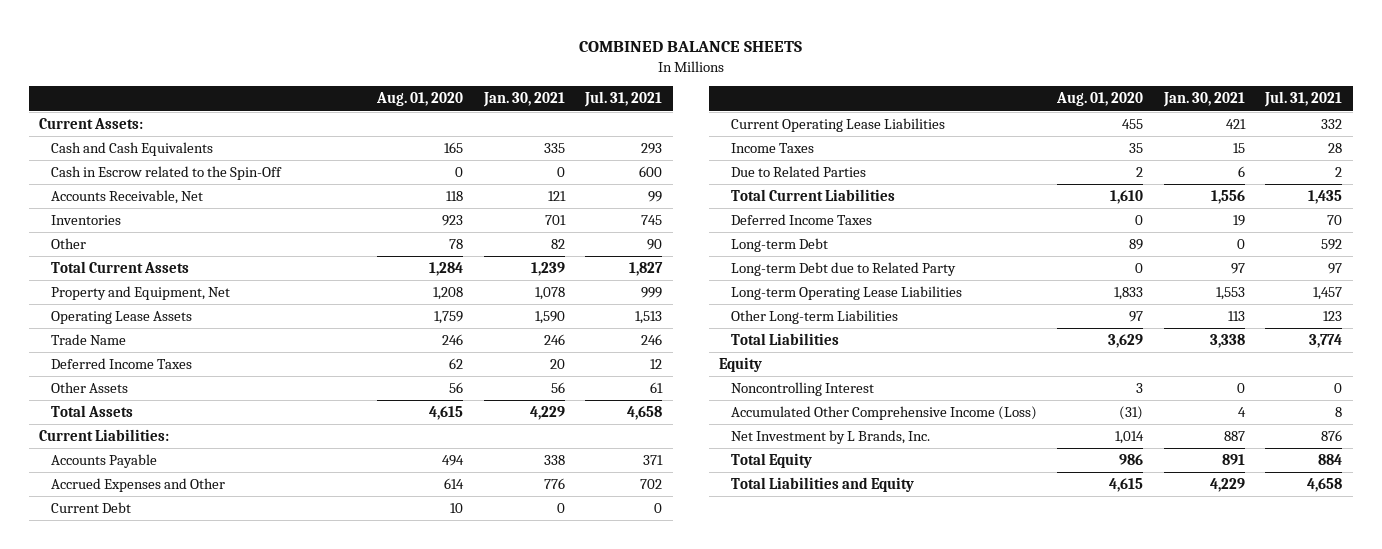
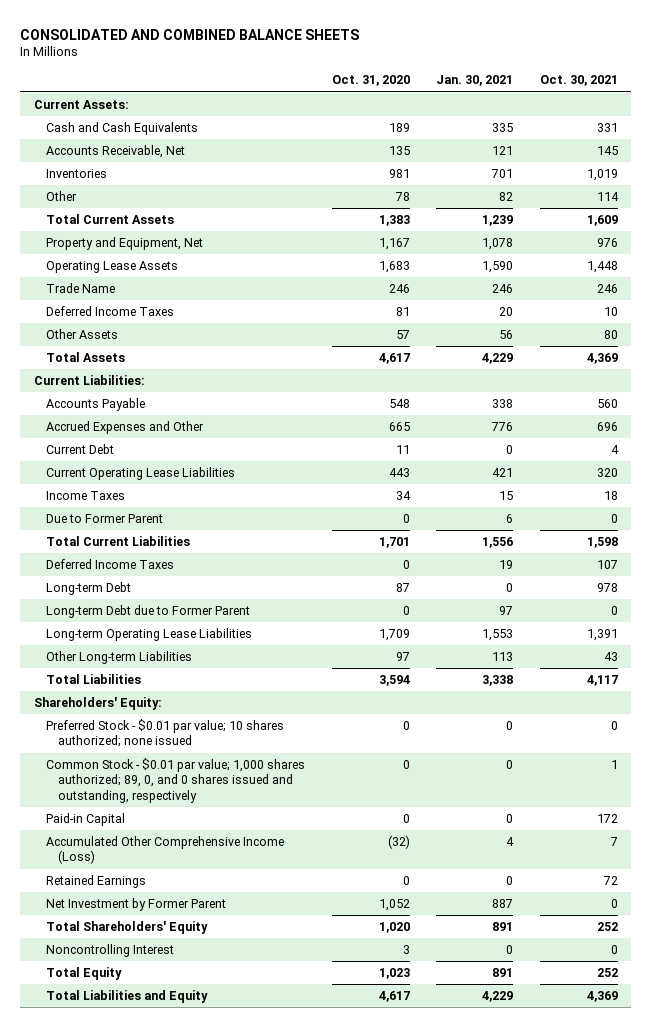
- COMBINED BALANCE SHEETS
+ CONSOLIDATED AND COMBINED BALANCE SHEETS
- | Aug. 01, 2020 | Jan. 30, 2021 | Jul. 31, 2021
+ | Oct. 31, 2020 | Jan. 30, 2021 | Oct. 30, 2021
- Cash in Escrow related to the Spin-Off | 0 | 0 | 600
- Due to Related Parties | 2 | 6 | 2
+ Due to Former Parent | 0 | 6 | 0
- Long-term Debt due to Related Party | 0 | 97 | 97
+ Long-term Debt due to Former Parent | 0 | 97 | 0
- Equity
+ Shareholders' Equity:
+ Preferred Stock - $0.01 par value; 10 shares authorized; none issued | 0 | 0 | 0
+ Common Stock - $0.01 par value; 1,000 shares authorized; 89, 0, and 0 shares issued and outstanding, respectively | 0 | 0 | 1
+ Paid-in Capital | 0 | 0 | 172
- Net Investment by L Brands, Inc. | 1,014 | 887 | 876
+ Retained Earnings | 0 | 0 | 72
+ Net Investment by Former Parent | 1,052 | 887 | 0
+ Total Shareholders' Equity | 1,020 | 891 | 252
moved down: Noncontrolling Interest | 3 | 0 | 0

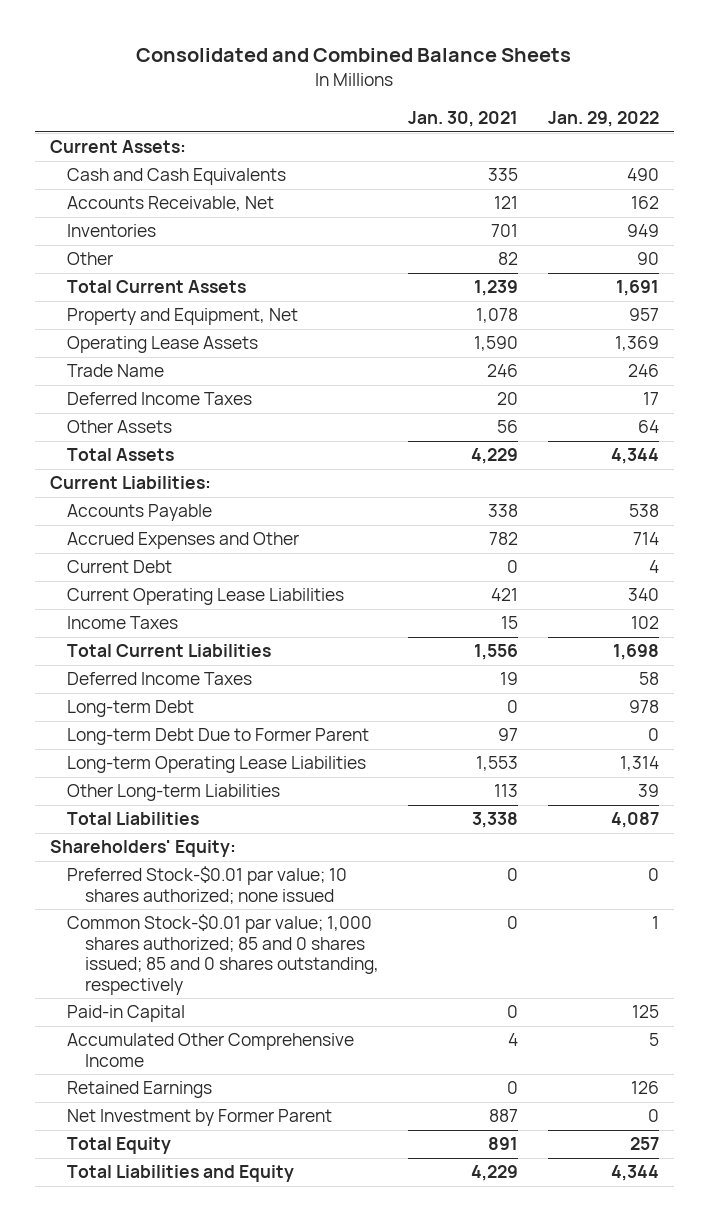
- CONSOLIDATED AND COMBINED BALANCE SHEETS
+ Consolidated and Combined Balance Sheets
- | Oct. 31, 2020 | Jan. 30, 2021 | Oct. 30, 2021
+ | Jan. 30, 2021 | Jan. 29, 2022
- Accrued Expenses and Other | 665 | 776 | 696
+ Accrued Expenses and Other | 782 | 714
- Due to Former Parent | 0 | 6 | 0
- Long-term Debt due to Former Parent | 0 | 97 | 0
+ Long-term Debt Due to Former Parent | 97 | 0
- Preferred Stock - $0.01 par value; 10 shares authorized; none issued | 0 | 0 | 0
- Common Stock - $0.01 par value; 1,000 shares authorized; 89, 0, and 0 shares issued and outstanding, respectively | 0 | 0 | 1
+ Preferred Stock-$0.01 par value; 10 shares authorized; none issued | 0 | 0
+ Common Stock-$0.01 par value; 1,000 shares authorized; 85 and 0 shares issued; 85 and 0 shares outstanding, respectively | 0 | 1
- Accumulated Other Comprehensive Income (Loss) | (32) | 4 | 7
+ Accumulated Other Comprehensive Income | 4 | 5
- Total Shareholders' Equity | 1,020 | 891 | 252
- Noncontrolling Interest | 3 | 0 | 0

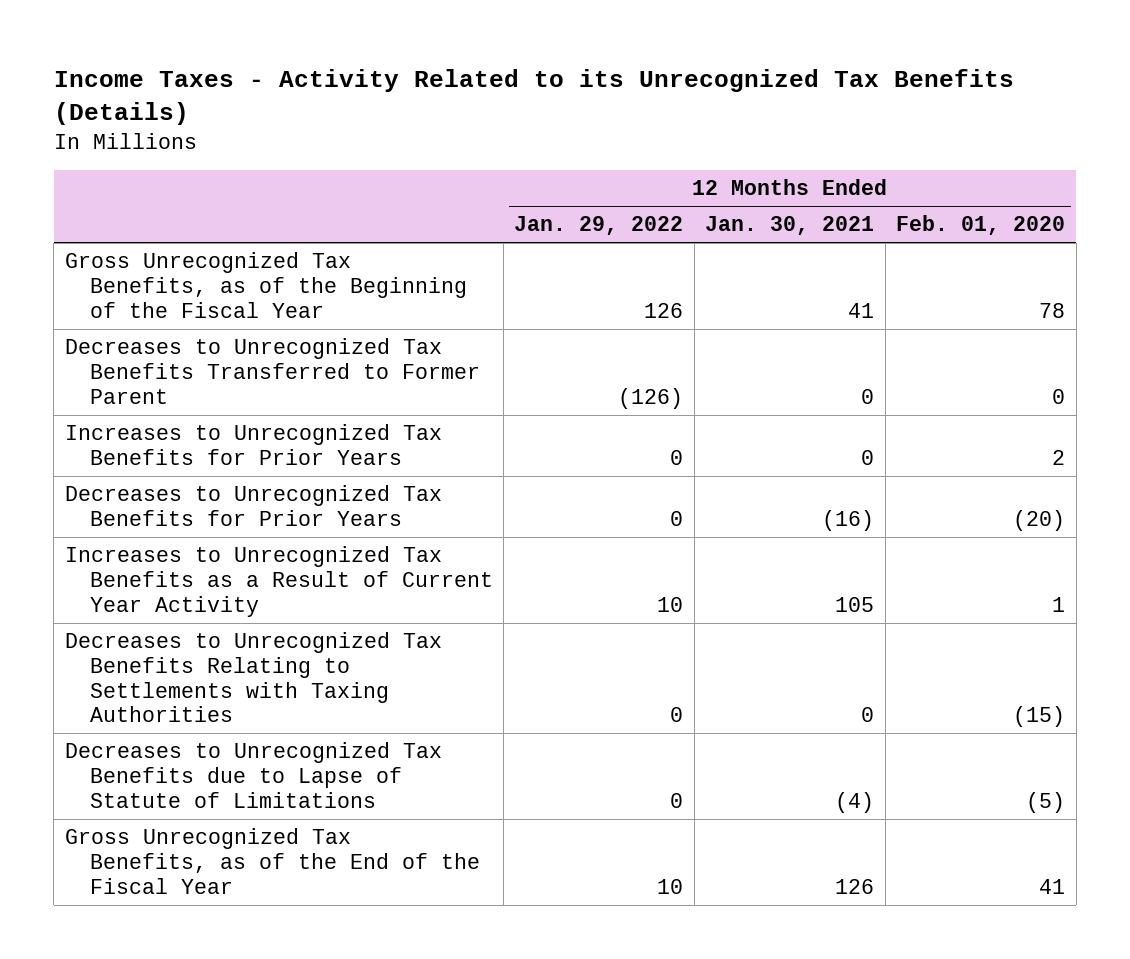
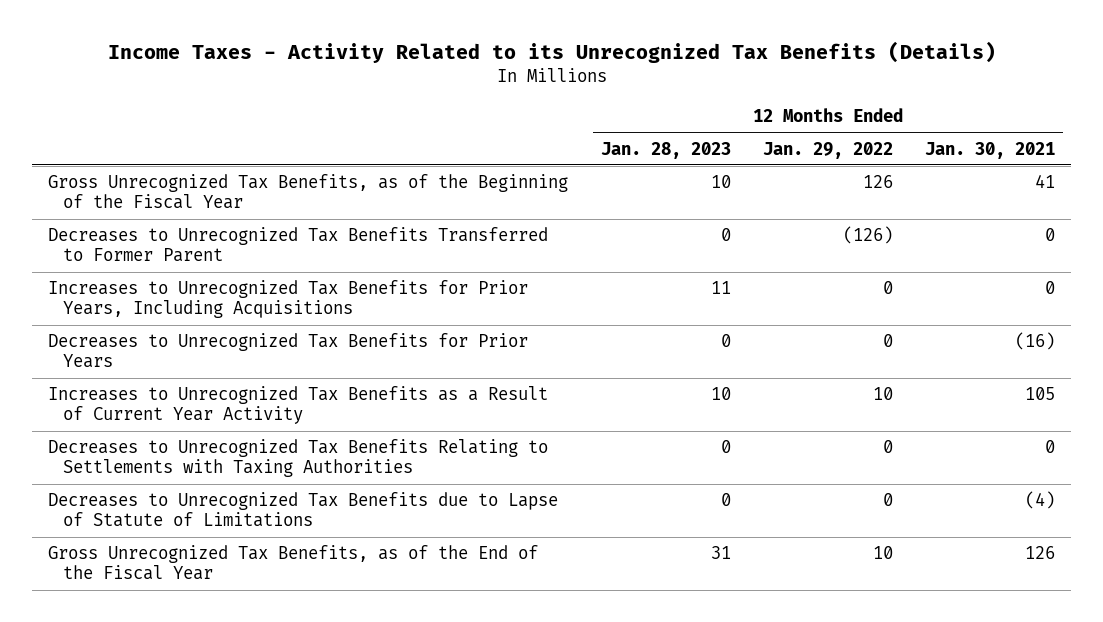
- | 12 Months Ended Jan. 29, 2022 | 12 Months Ended Jan. 30, 2021 | 12 Months Ended Feb. 01, 2020
+ | 12 Months Ended Jan. 28, 2023 | 12 Months Ended Jan. 29, 2022 | 12 Months Ended Jan. 30, 2021
- Increases to Unrecognized Tax Benefits for Prior Years | 0 | 0 | 2
+ Increases to Unrecognized Tax Benefits for Prior Years, Including Acquisitions | 11 | 0 | 0

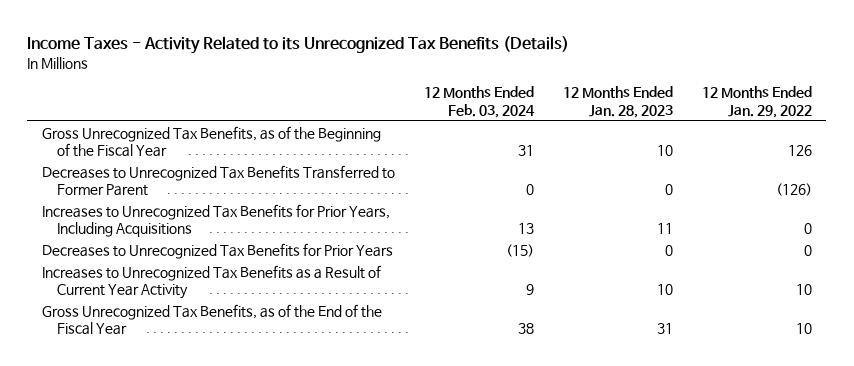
- | 12 Months Ended Jan. 28, 2023 | 12 Months Ended Jan. 29, 2022 | 12 Months Ended Jan. 30, 2021
+ | 12 Months Ended Feb. 03, 2024 | 12 Months Ended Jan. 28, 2023 | 12 Months Ended Jan. 29, 2022
- Decreases to Unrecognized Tax Benefits Relating to Settlements with Taxing Authorities | 0 | 0 | 0
- Decreases to Unrecognized Tax Benefits due to Lapse of Statute of Limitations | 0 | 0 | (4)

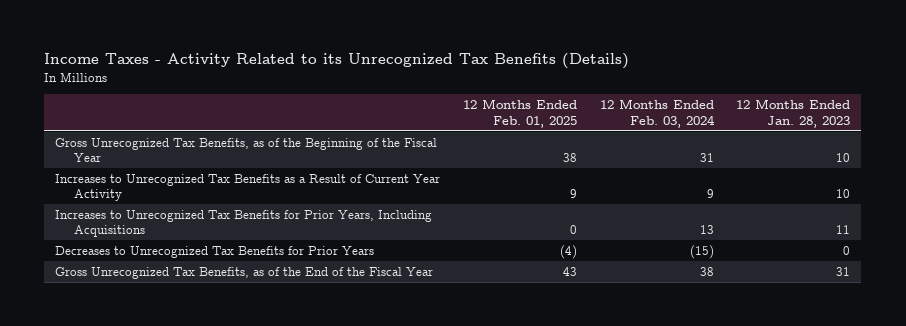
- | 12 Months Ended Feb. 03, 2024 | 12 Months Ended Jan. 28, 2023 | 12 Months Ended Jan. 29, 2022
+ | 12 Months Ended Feb. 01, 2025 | 12 Months Ended Feb. 03, 2024 | 12 Months Ended Jan. 28, 2023
- Decreases to Unrecognized Tax Benefits Transferred to Former Parent | 0 | 0 | (126)
moved up: Increases to Unrecognized Tax Benefits as a Result of Current Year Activity | 9 | 9 | 10

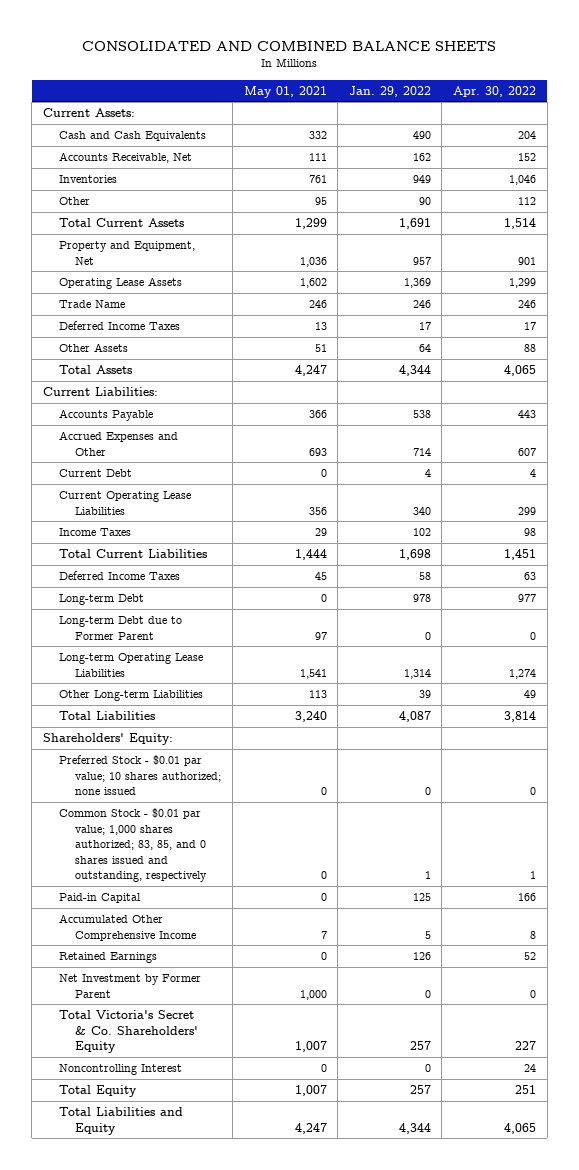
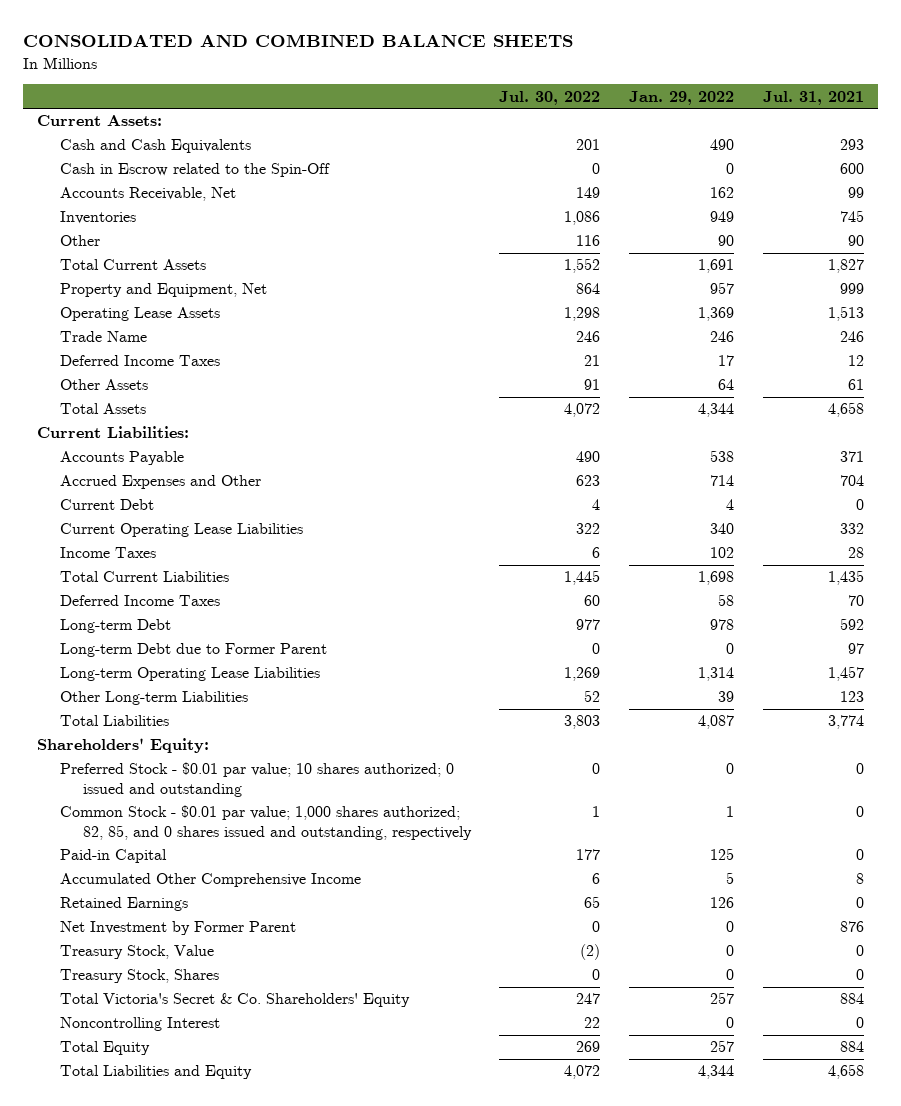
- | May 01, 2021 | Jan. 29, 2022 | Apr. 30, 2022
+ | Jul. 30, 2022 | Jan. 29, 2022 | Jul. 31, 2021
+ Cash in Escrow related to the Spin-Off | 0 | 0 | 600
- Preferred Stock - $0.01 par value; 10 shares authorized; none issued | 0 | 0 | 0
- Common Stock - $0.01 par value; 1,000 shares authorized; 83, 85, and 0 shares issued and outstanding, respectively | 0 | 1 | 1
+ Preferred Stock - $0.01 par value; 10 shares authorized; 0 issued and outstanding | 0 | 0 | 0
+ Common Stock - $0.01 par value; 1,000 shares authorized; 82, 85, and 0 shares issued and outstanding, respectively | 1 | 1 | 0
+ Treasury Stock, Value | (2) | 0 | 0
+ Treasury Stock, Shares | 0 | 0 | 0

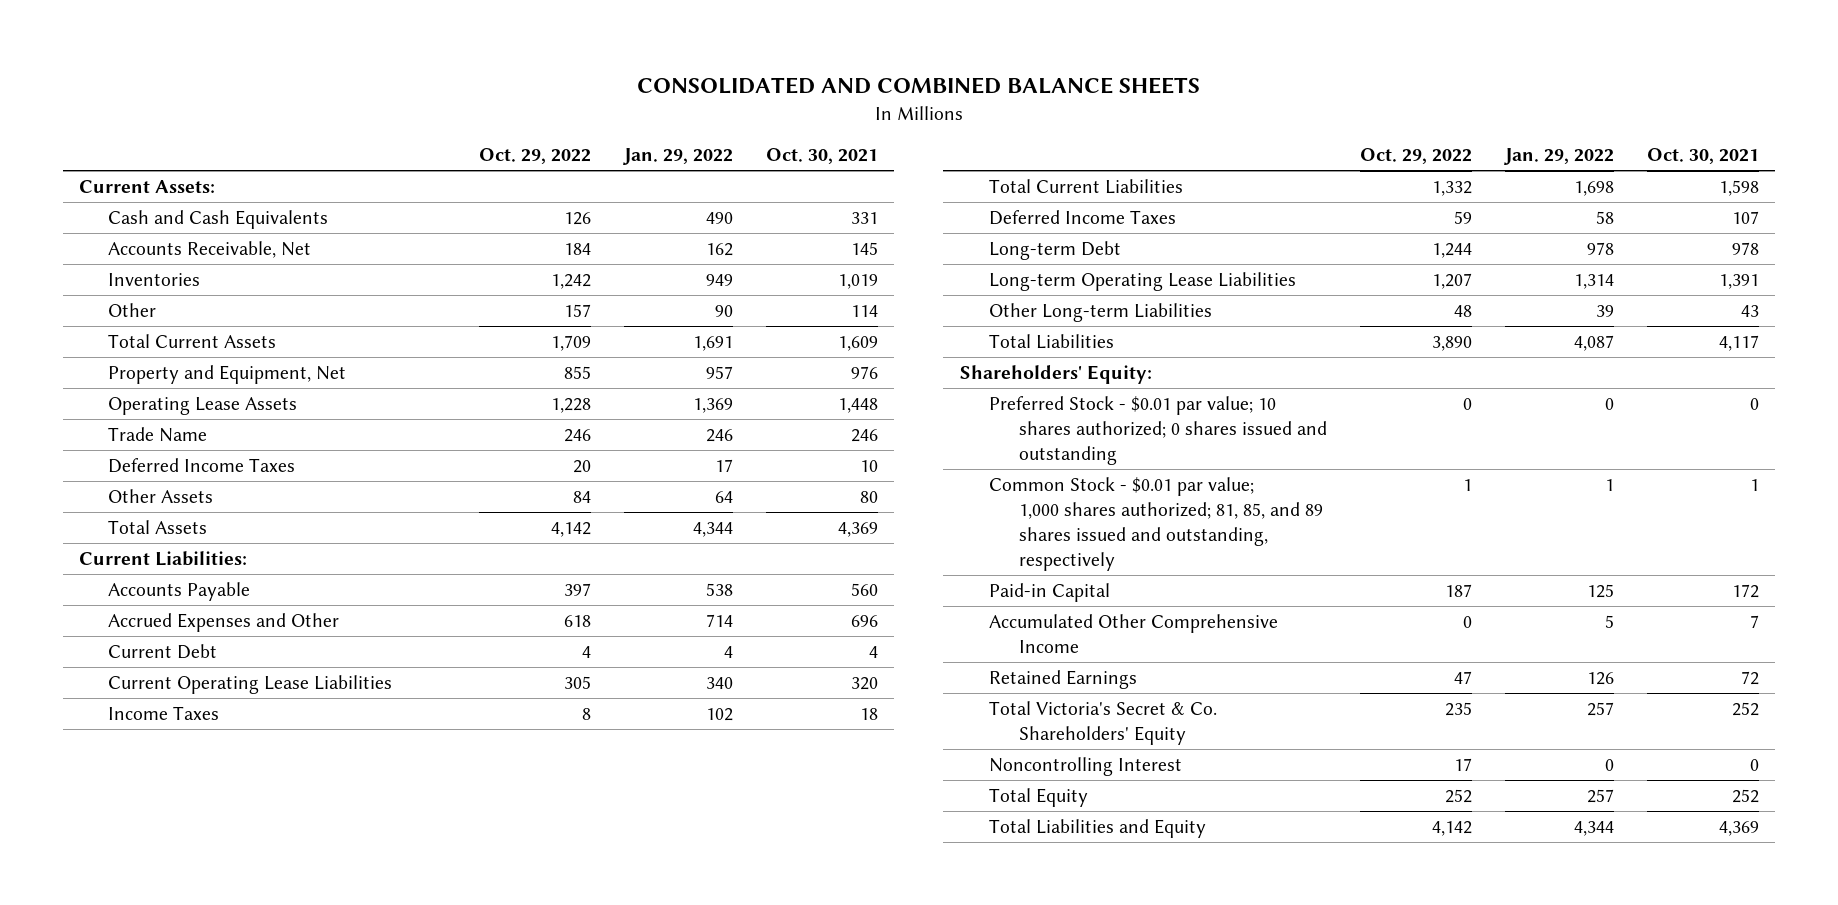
- | Jul. 30, 2022 | Jan. 29, 2022 | Jul. 31, 2021
+ | Oct. 29, 2022 | Jan. 29, 2022 | Oct. 30, 2021
- Cash in Escrow related to the Spin-Off | 0 | 0 | 600
- Long-term Debt due to Former Parent | 0 | 0 | 97
- Preferred Stock - $0.01 par value; 10 shares authorized; 0 issued and outstanding | 0 | 0 | 0
- Common Stock - $0.01 par value; 1,000 shares authorized; 82, 85, and 0 shares issued and outstanding, respectively | 1 | 1 | 0
+ Preferred Stock - $0.01 par value; 10 shares authorized; 0 shares issued and outstanding | 0 | 0 | 0
+ Common Stock - $0.01 par value; 1,000 shares authorized; 81, 85, and 89 shares issued and outstanding, respectively | 1 | 1 | 1
- Net Investment by Former Parent | 0 | 0 | 876
- Treasury Stock, Value | (2) | 0 | 0
- Treasury Stock, Shares | 0 | 0 | 0

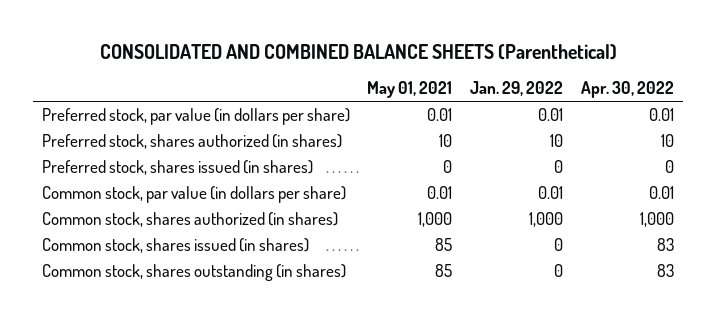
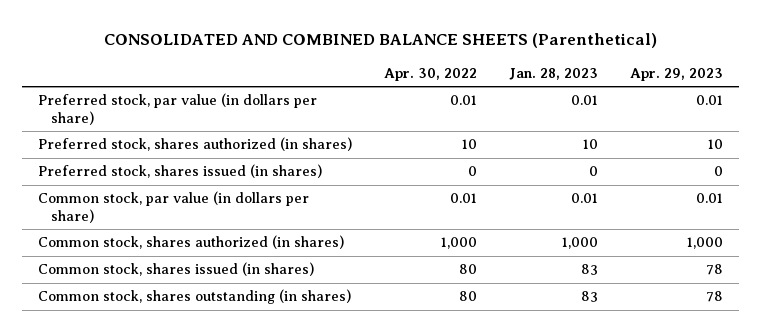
- | May 01, 2021 | Jan. 29, 2022 | Apr. 30, 2022
+ | Apr. 30, 2022 | Jan. 28, 2023 | Apr. 29, 2023
- Common stock, shares issued (in shares) | 85 | 0 | 83
- Common stock, shares outstanding (in shares) | 85 | 0 | 83
+ Common stock, shares issued (in shares) | 80 | 83 | 78
+ Common stock, shares outstanding (in shares) | 80 | 83 | 78

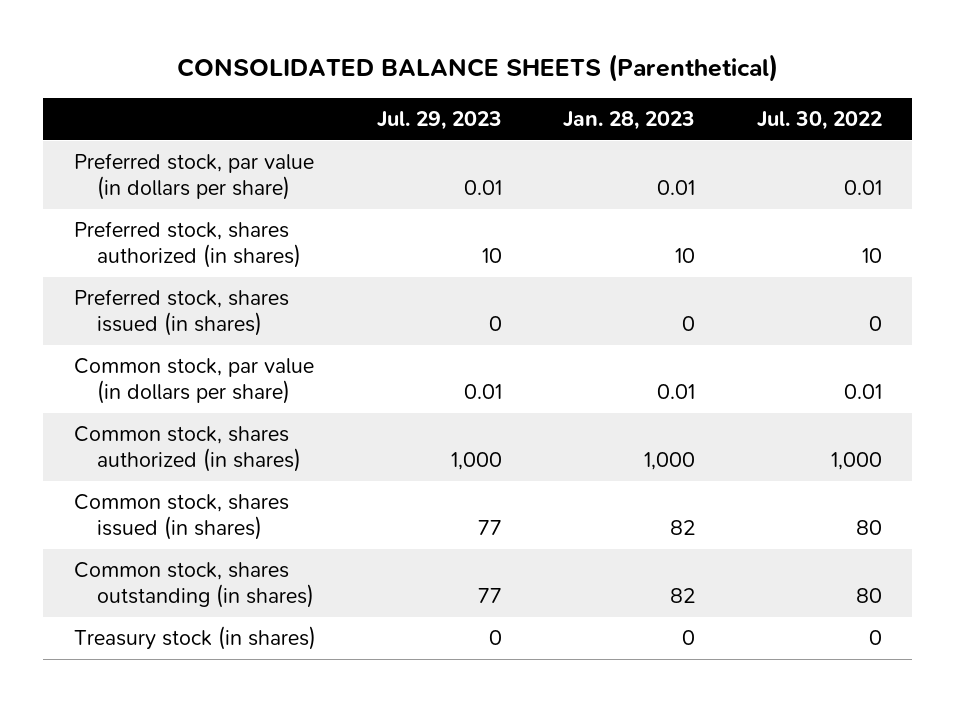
- CONSOLIDATED AND COMBINED BALANCE SHEETS (Parenthetical)
+ CONSOLIDATED BALANCE SHEETS (Parenthetical)
- | Apr. 30, 2022 | Jan. 28, 2023 | Apr. 29, 2023
+ | Jul. 29, 2023 | Jan. 28, 2023 | Jul. 30, 2022
- Common stock, shares issued (in shares) | 80 | 83 | 78
- Common stock, shares outstanding (in shares) | 80 | 83 | 78
+ Common stock, shares issued (in shares) | 77 | 82 | 80
+ Common stock, shares outstanding (in shares) | 77 | 82 | 80
+ Treasury stock (in shares) | 0 | 0 | 0

